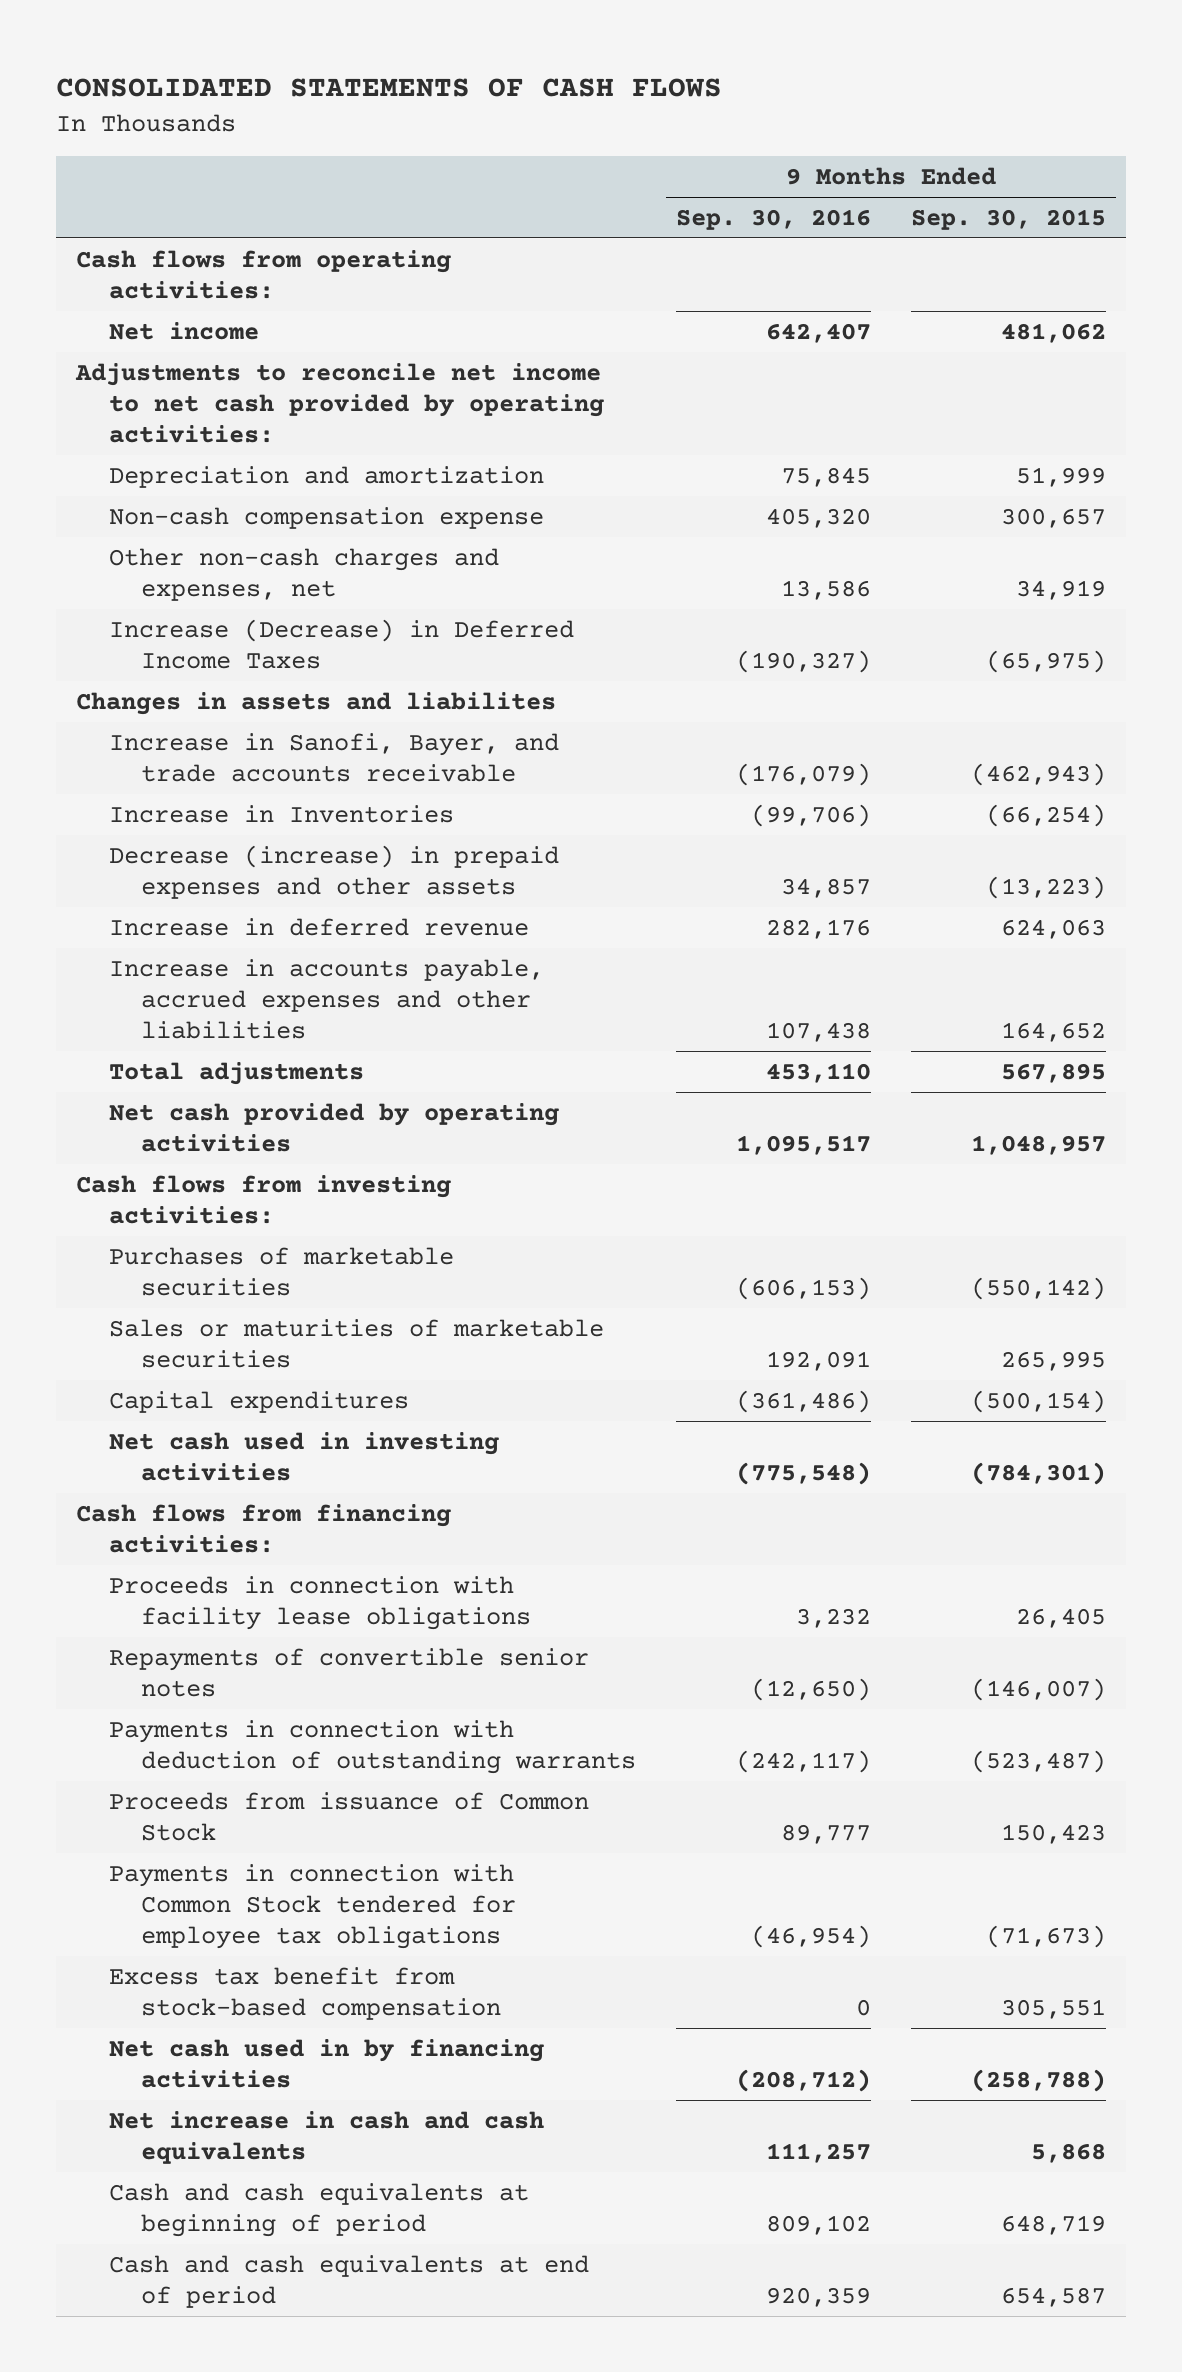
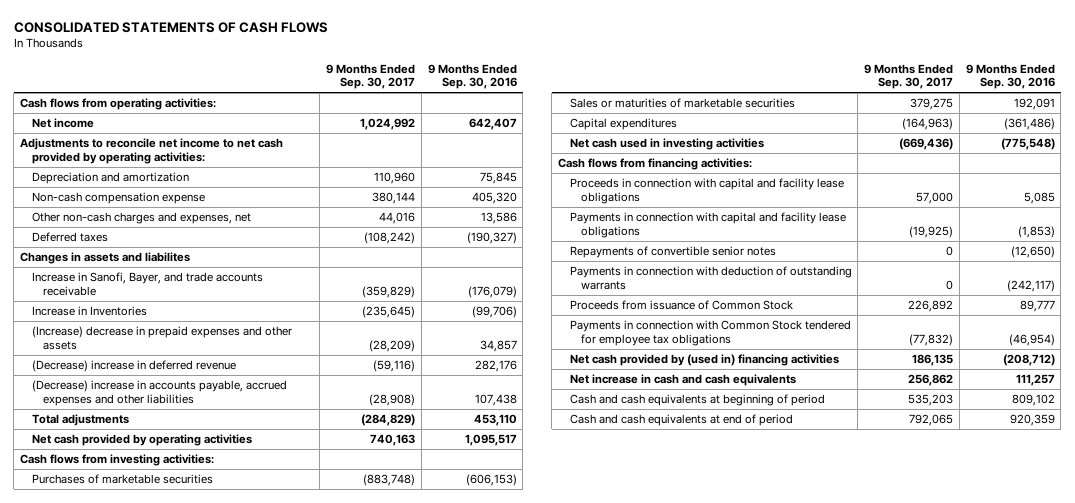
- | 9 Months Ended Sep. 30, 2016 | 9 Months Ended Sep. 30, 2015
+ | 9 Months Ended Sep. 30, 2017 | 9 Months Ended Sep. 30, 2016
- Increase (Decrease) in Deferred Income Taxes | (190,327) | (65,975)
+ Deferred taxes | (108,242) | (190,327)
- Decrease (increase) in prepaid expenses and other assets | 34,857 | (13,223)
- Increase in deferred revenue | 282,176 | 624,063
- Increase in accounts payable, accrued expenses and other liabilities | 107,438 | 164,652
+ (Increase) decrease in prepaid expenses and other assets | (28,209) | 34,857
+ (Decrease) increase in deferred revenue | (59,116) | 282,176
+ (Decrease) increase in accounts payable, accrued expenses and other liabilities | (28,908) | 107,438
- Proceeds in connection with facility lease obligations | 3,232 | 26,405
+ Proceeds in connection with capital and facility lease obligations | 57,000 | 5,085
+ Payments in connection with capital and facility lease obligations | (19,925) | (1,853)
- Excess tax benefit from stock-based compensation | 0 | 305,551
- Net cash used in by financing activities | (208,712) | (258,788)
+ Net cash provided by (used in) financing activities | 186,135 | (208,712)

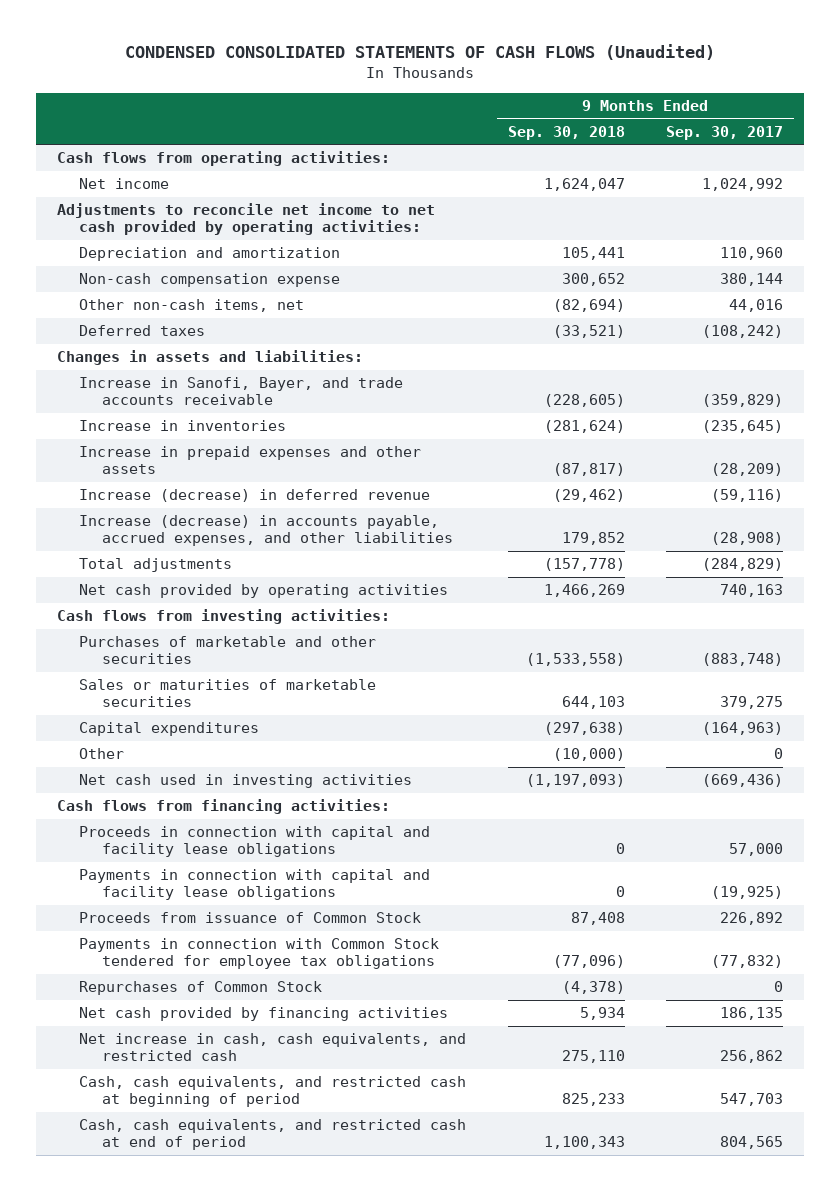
- CONSOLIDATED STATEMENTS OF CASH FLOWS
+ CONDENSED CONSOLIDATED STATEMENTS OF CASH FLOWS (Unaudited)
- | 9 Months Ended Sep. 30, 2017 | 9 Months Ended Sep. 30, 2016
+ | 9 Months Ended Sep. 30, 2018 | 9 Months Ended Sep. 30, 2017
- Other non-cash charges and expenses, net | 44,016 | 13,586
+ Other non-cash items, net | (82,694) | 44,016
- Changes in assets and liabilites
+ Changes in assets and liabilities:
- Increase in Inventories | (235,645) | (99,706)
- (Increase) decrease in prepaid expenses and other assets | (28,209) | 34,857
- (Decrease) increase in deferred revenue | (59,116) | 282,176
- (Decrease) increase in accounts payable, accrued expenses and other liabilities | (28,908) | 107,438
+ Increase in inventories | (281,624) | (235,645)
+ Increase in prepaid expenses and other assets | (87,817) | (28,209)
+ Increase (decrease) in deferred revenue | (29,462) | (59,116)
+ Increase (decrease) in accounts payable, accrued expenses, and other liabilities | 179,852 | (28,908)
- Purchases of marketable securities | (883,748) | (606,153)
+ Purchases of marketable and other securities | (1,533,558) | (883,748)
+ Other | (10,000) | 0
- Repayments of convertible senior notes | 0 | (12,650)
- Payments in connection with deduction of outstanding warrants | 0 | (242,117)
- Net cash provided by (used in) financing activities | 186,135 | (208,712)
- Net increase in cash and cash equivalents | 256,862 | 111,257
- Cash and cash equivalents at beginning of period | 535,203 | 809,102
- Cash and cash equivalents at end of period | 792,065 | 920,359
+ Repurchases of Common Stock | (4,378) | 0
+ Net cash provided by financing activities | 5,934 | 186,135
+ Net increase in cash, cash equivalents, and restricted cash | 275,110 | 256,862
+ Cash, cash equivalents, and restricted cash at beginning of period | 825,233 | 547,703
+ Cash, cash equivalents, and restricted cash at end of period | 1,100,343 | 804,565

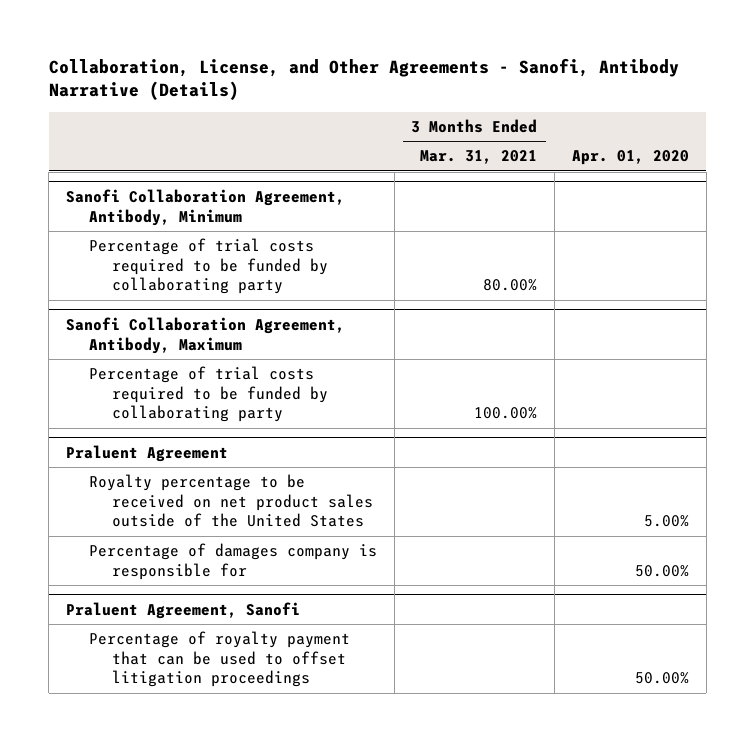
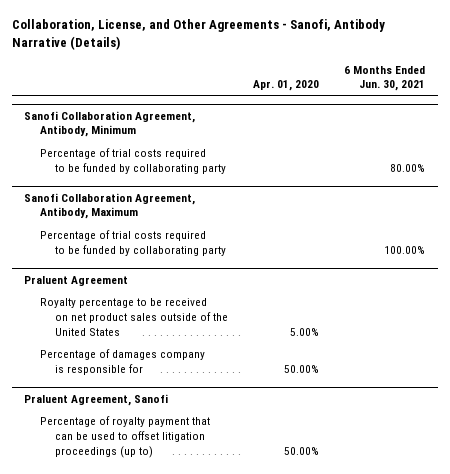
- | 3 Months Ended Mar. 31, 2021 | Apr. 01, 2020
+ | Apr. 01, 2020 | 6 Months Ended Jun. 30, 2021
@ Praluent Agreement, Sanofi
- Percentage of royalty payment that can be used to offset litigation proceedings | | 50.00%
+ Percentage of royalty payment that can be used to offset litigation proceedings (up to) | 50.00% |

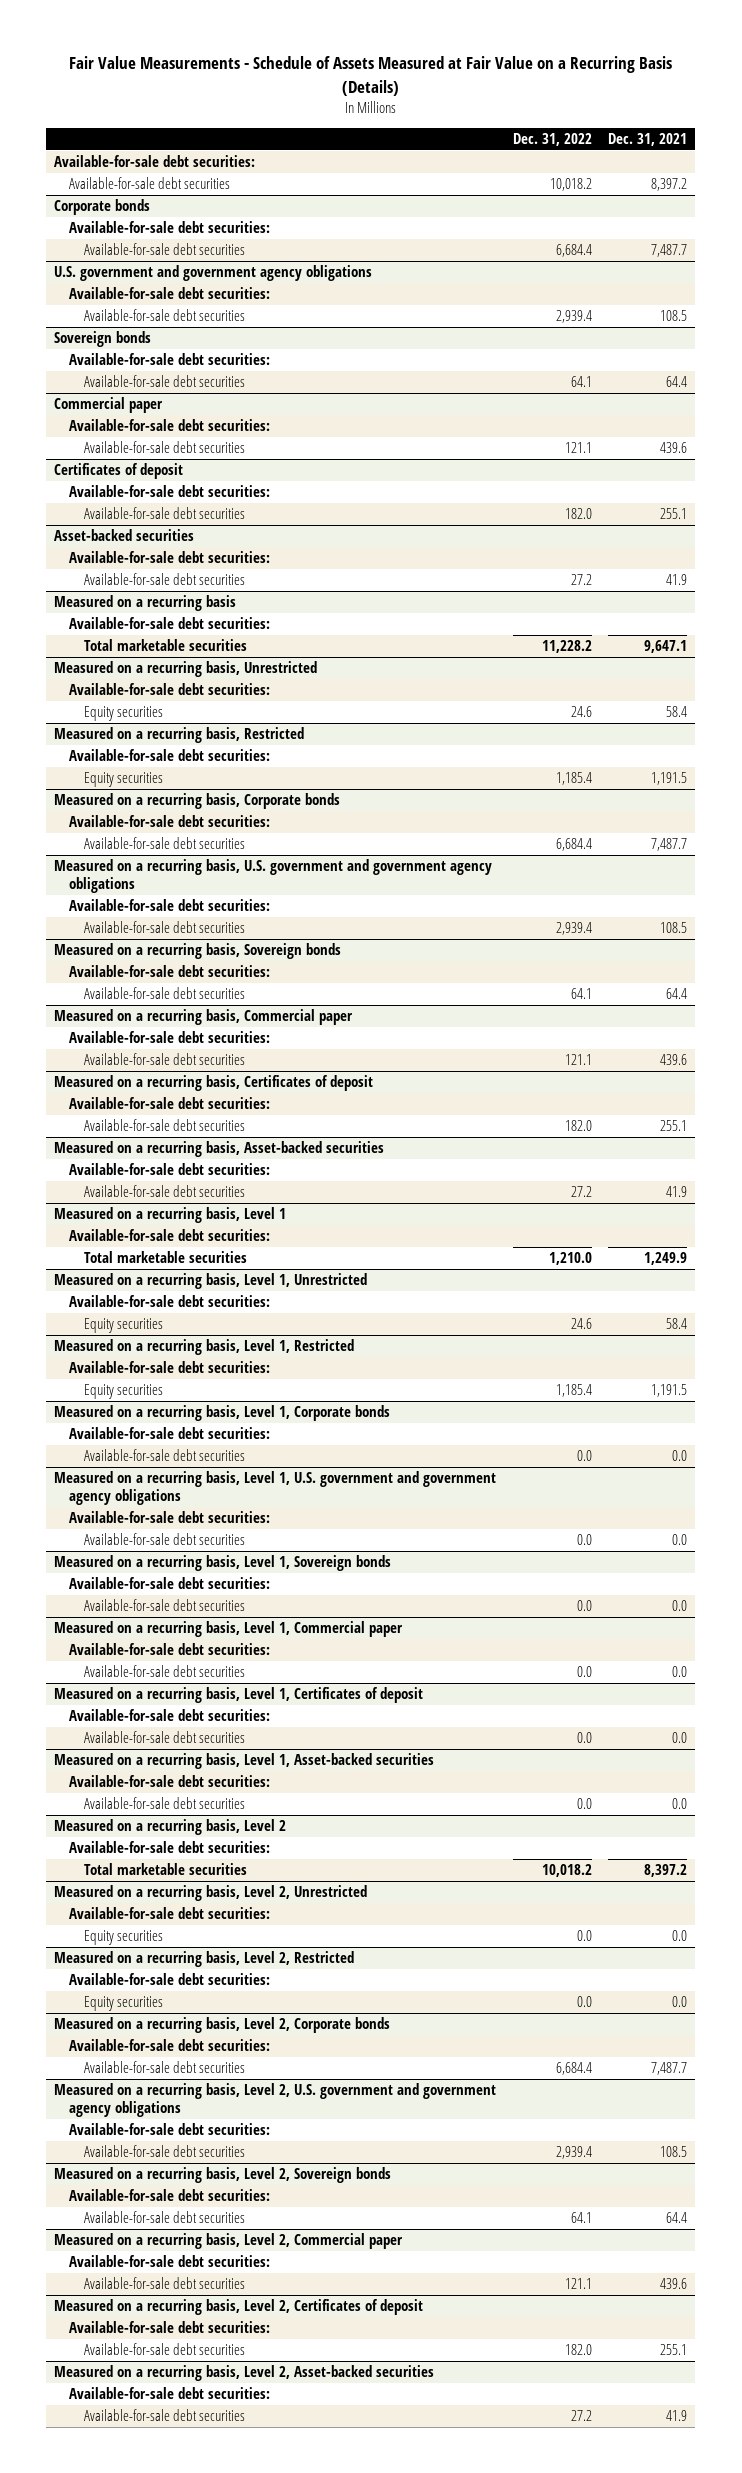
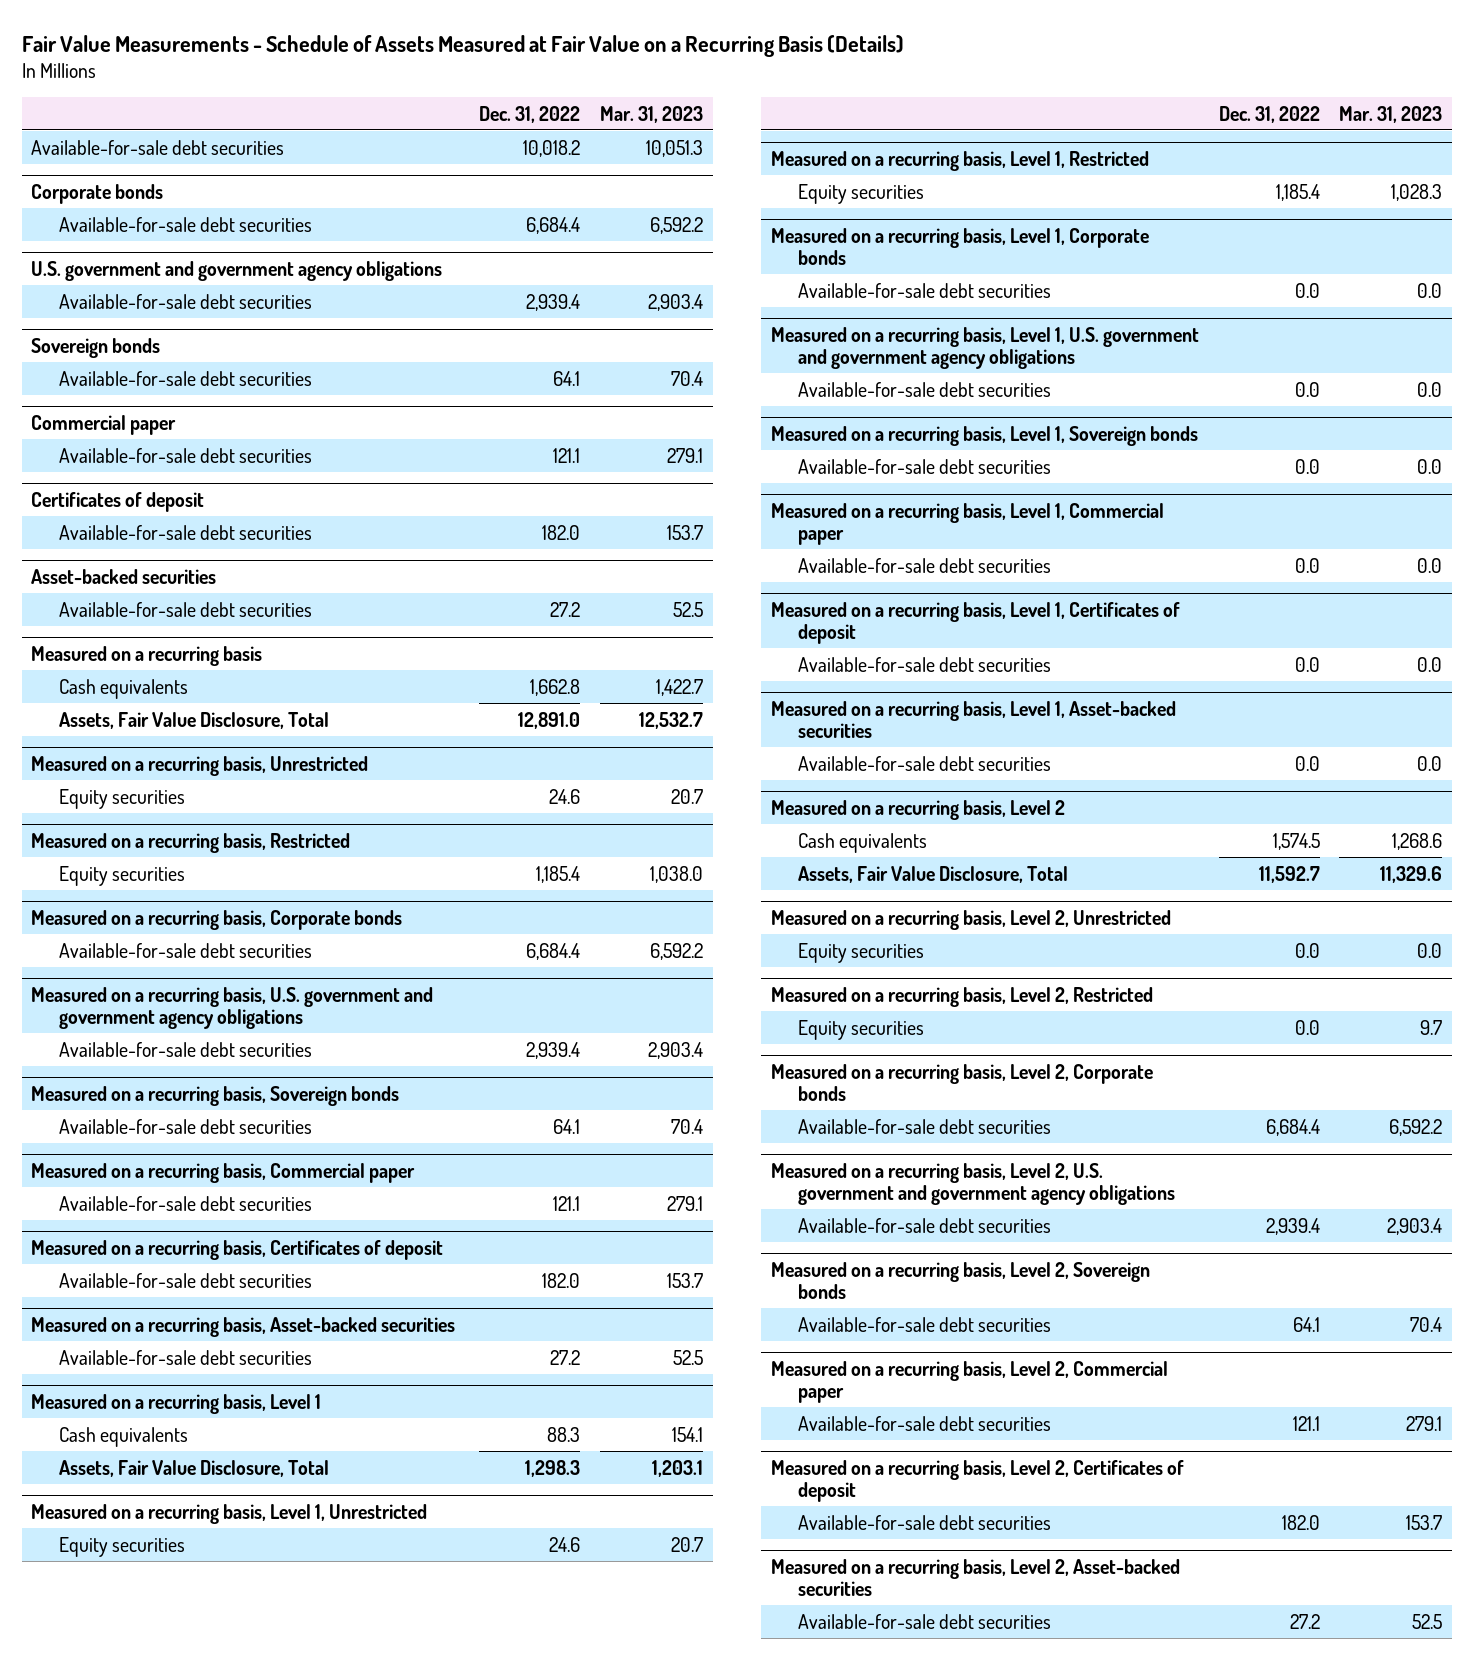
- | Dec. 31, 2022 | Dec. 31, 2021
+ | Dec. 31, 2022 | Mar. 31, 2023
- Available-for-sale debt securities:
@ Corporate bonds
- Available-for-sale debt securities:
@ U.S. government and government agency obligations
- Available-for-sale debt securities:
@ Sovereign bonds
- Available-for-sale debt securities:
@ Commercial paper
- Available-for-sale debt securities:
@ Certificates of deposit
- Available-for-sale debt securities:
@ Asset-backed securities
- Available-for-sale debt securities:
@ Measured on a recurring basis
- Available-for-sale debt securities:
- Total marketable securities | 11,228.2 | 9,647.1
+ Cash equivalents | 1,662.8 | 1,422.7
+ Assets, Fair Value Disclosure, Total | 12,891.0 | 12,532.7
@ Measured on a recurring basis, Unrestricted
- Available-for-sale debt securities:
@ Measured on a recurring basis, Restricted
- Available-for-sale debt securities:
@ Measured on a recurring basis, Corporate bonds
- Available-for-sale debt securities:
@ Measured on a recurring basis, U.S. government and government agency obligations
- Available-for-sale debt securities:
@ Measured on a recurring basis, Sovereign bonds
- Available-for-sale debt securities:
@ Measured on a recurring basis, Commercial paper
- Available-for-sale debt securities:
@ Measured on a recurring basis, Certificates of deposit
- Available-for-sale debt securities:
@ Measured on a recurring basis, Asset-backed securities
- Available-for-sale debt securities:
@ Measured on a recurring basis, Level 1
- Available-for-sale debt securities:
- Total marketable securities | 1,210.0 | 1,249.9
+ Cash equivalents | 88.3 | 154.1
+ Assets, Fair Value Disclosure, Total | 1,298.3 | 1,203.1
@ Measured on a recurring basis, Level 1, Unrestricted
- Available-for-sale debt securities:
@ Measured on a recurring basis, Level 1, Restricted
- Available-for-sale debt securities:
@ Measured on a recurring basis, Level 1, Corporate bonds
- Available-for-sale debt securities:
@ Measured on a recurring basis, Level 1, U.S. government and government agency obligations
- Available-for-sale debt securities:
@ Measured on a recurring basis, Level 1, Sovereign bonds
- Available-for-sale debt securities:
@ Measured on a recurring basis, Level 1, Commercial paper
- Available-for-sale debt securities:
@ Measured on a recurring basis, Level 1, Certificates of deposit
- Available-for-sale debt securities:
@ Measured on a recurring basis, Level 1, Asset-backed securities
- Available-for-sale debt securities:
@ Measured on a recurring basis, Level 2
- Available-for-sale debt securities:
- Total marketable securities | 10,018.2 | 8,397.2
+ Cash equivalents | 1,574.5 | 1,268.6
+ Assets, Fair Value Disclosure, Total | 11,592.7 | 11,329.6
@ Measured on a recurring basis, Level 2, Unrestricted
- Available-for-sale debt securities:
@ Measured on a recurring basis, Level 2, Restricted
- Available-for-sale debt securities:
@ Measured on a recurring basis, Level 2, Corporate bonds
- Available-for-sale debt securities:
@ Measured on a recurring basis, Level 2, U.S. government and government agency obligations
- Available-for-sale debt securities:
@ Measured on a recurring basis, Level 2, Sovereign bonds
- Available-for-sale debt securities:
@ Measured on a recurring basis, Level 2, Commercial paper
- Available-for-sale debt securities:
@ Measured on a recurring basis, Level 2, Certificates of deposit
- Available-for-sale debt securities:
@ Measured on a recurring basis, Level 2, Asset-backed securities
- Available-for-sale debt securities:

